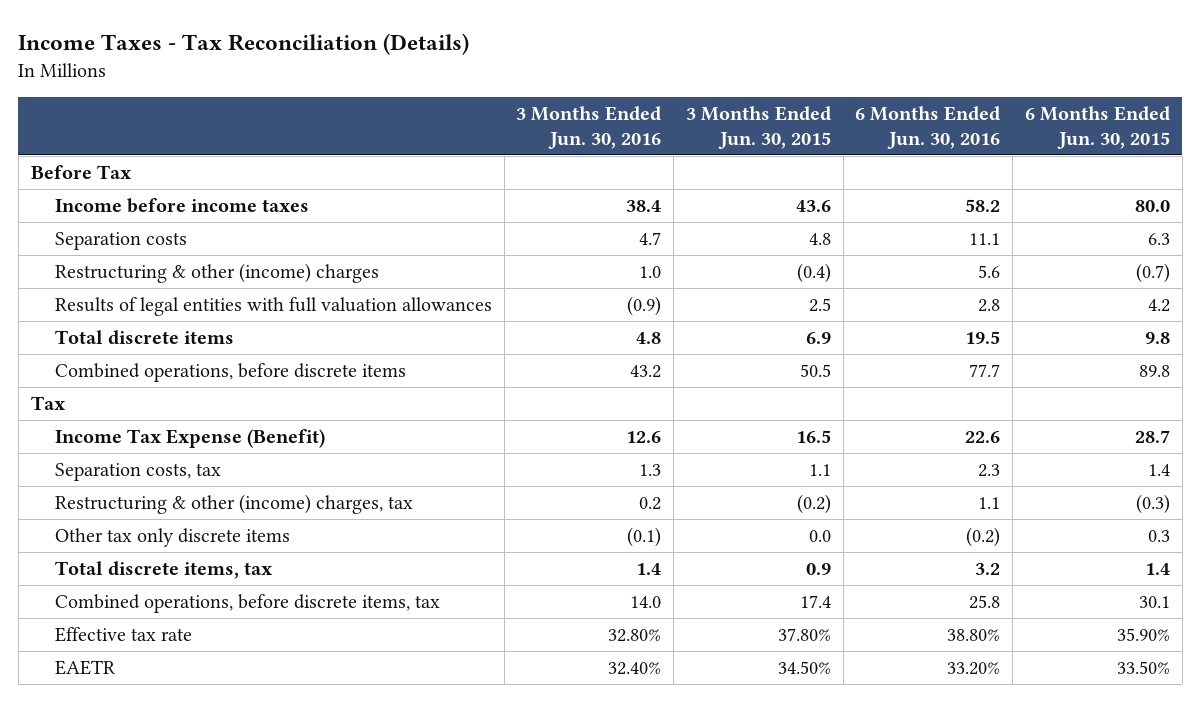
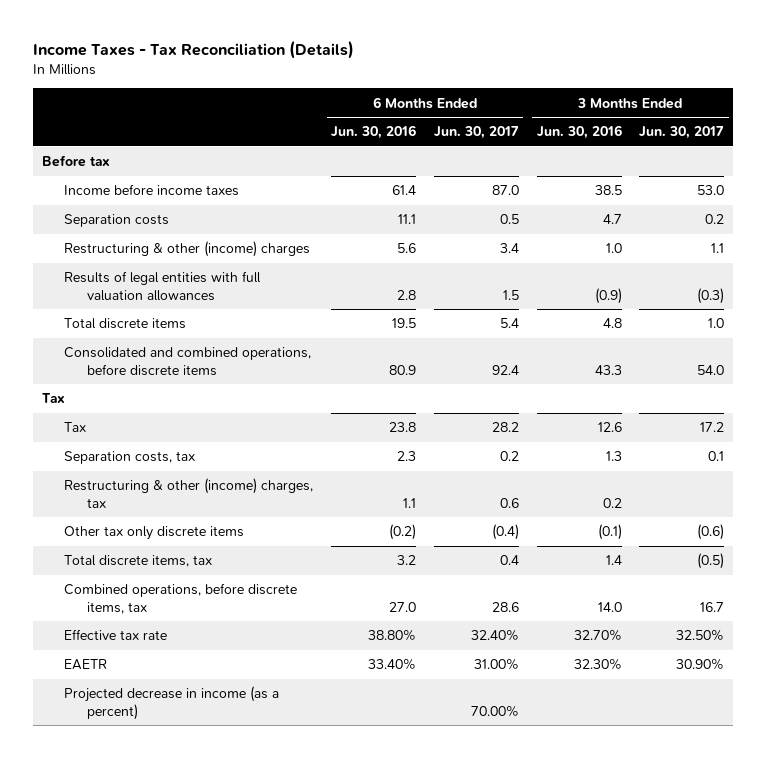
- | 3 Months Ended Jun. 30, 2016 | 3 Months Ended Jun. 30, 2015 | 6 Months Ended Jun. 30, 2016 | 6 Months Ended Jun. 30, 2015
+ | 6 Months Ended Jun. 30, 2016 | 6 Months Ended Jun. 30, 2017 | 3 Months Ended Jun. 30, 2016 | 3 Months Ended Jun. 30, 2017
- Before Tax
- Income before income taxes | 38.4 | 43.6 | 58.2 | 80.0
+ Before tax
+ Income before income taxes | 61.4 | 87.0 | 38.5 | 53.0
- Combined operations, before discrete items | 43.2 | 50.5 | 77.7 | 89.8
+ Consolidated and combined operations, before discrete items | 80.9 | 92.4 | 43.3 | 54.0
- Income Tax Expense (Benefit) | 12.6 | 16.5 | 22.6 | 28.7
+ Tax | 23.8 | 28.2 | 12.6 | 17.2
- Combined operations, before discrete items, tax | 14.0 | 17.4 | 25.8 | 30.1
- Effective tax rate | 32.80% | 37.80% | 38.80% | 35.90%
- EAETR | 32.40% | 34.50% | 33.20% | 33.50%
+ Combined operations, before discrete items, tax | 27.0 | 28.6 | 14.0 | 16.7
+ Effective tax rate | 38.80% | 32.40% | 32.70% | 32.50%
+ EAETR | 33.40% | 31.00% | 32.30% | 30.90%
+ Projected decrease in income (as a percent) | | 70.00% | |

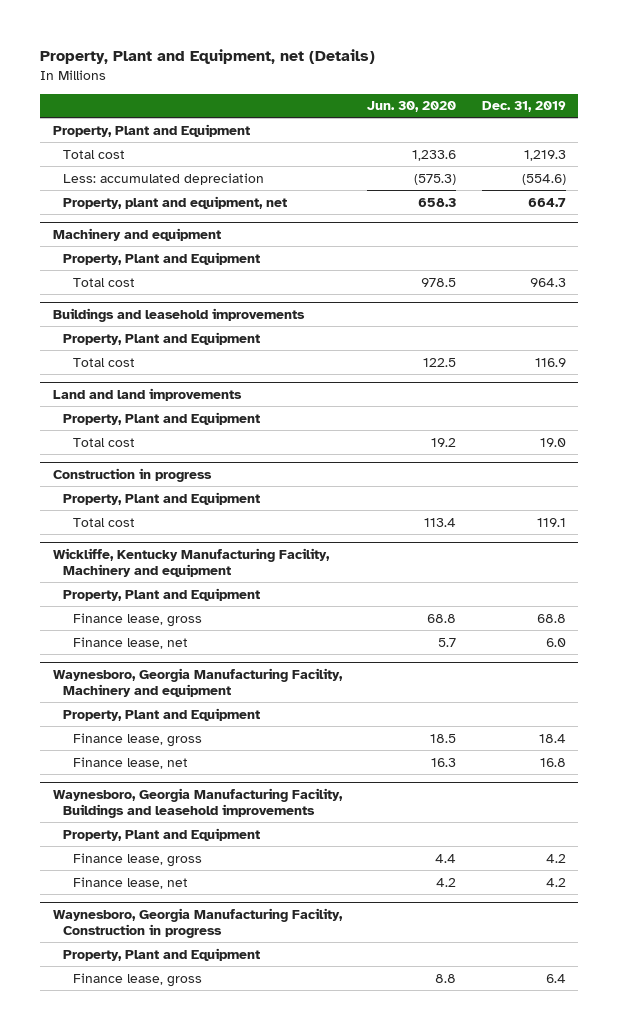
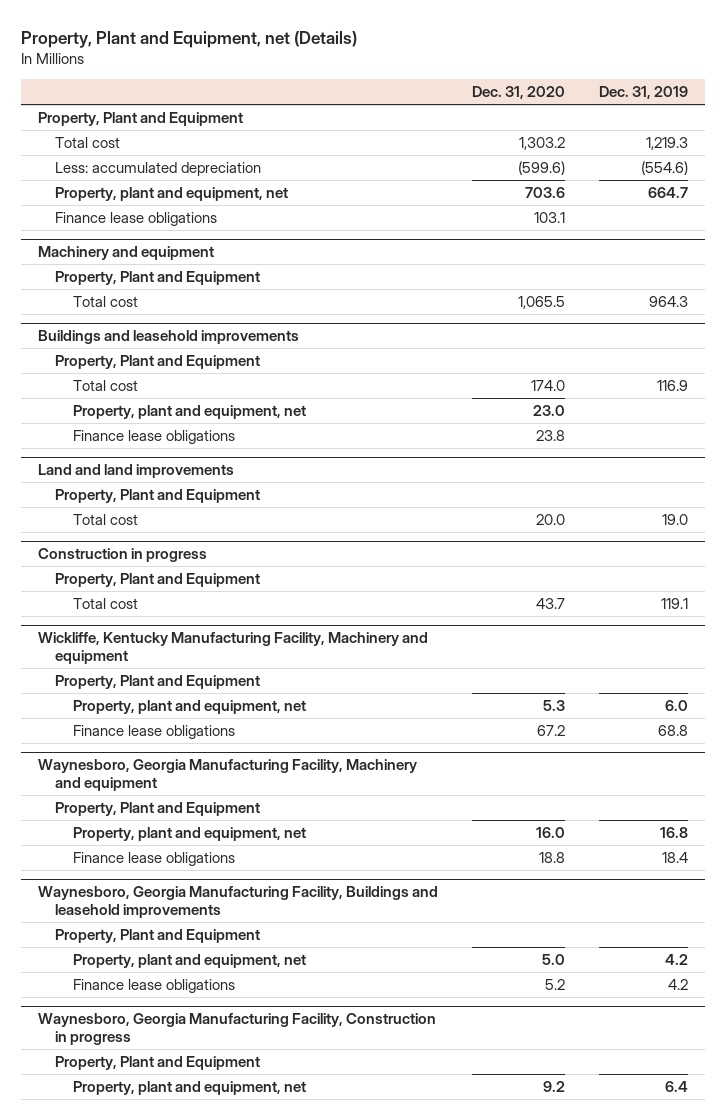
- | Jun. 30, 2020 | Dec. 31, 2019
+ | Dec. 31, 2020 | Dec. 31, 2019
+ Finance lease obligations | 103.1 |
@ Buildings and leasehold improvements
+ Property, plant and equipment, net | 23.0 |
+ Finance lease obligations | 23.8 |
@ Wickliffe, Kentucky Manufacturing Facility, Machinery and equipment
- Finance lease, gross | 68.8 | 68.8
- Finance lease, net | 5.7 | 6.0
+ Property, plant and equipment, net | 5.3 | 6.0
+ Finance lease obligations | 67.2 | 68.8
@ Waynesboro, Georgia Manufacturing Facility, Machinery and equipment
- Finance lease, gross | 18.5 | 18.4
- Finance lease, net | 16.3 | 16.8
+ Property, plant and equipment, net | 16.0 | 16.8
+ Finance lease obligations | 18.8 | 18.4
@ Waynesboro, Georgia Manufacturing Facility, Buildings and leasehold improvements
- Finance lease, gross | 4.4 | 4.2
- Finance lease, net | 4.2 | 4.2
+ Property, plant and equipment, net | 5.0 | 4.2
+ Finance lease obligations | 5.2 | 4.2
@ Waynesboro, Georgia Manufacturing Facility, Construction in progress
- Finance lease, gross | 8.8 | 6.4
+ Property, plant and equipment, net | 9.2 | 6.4

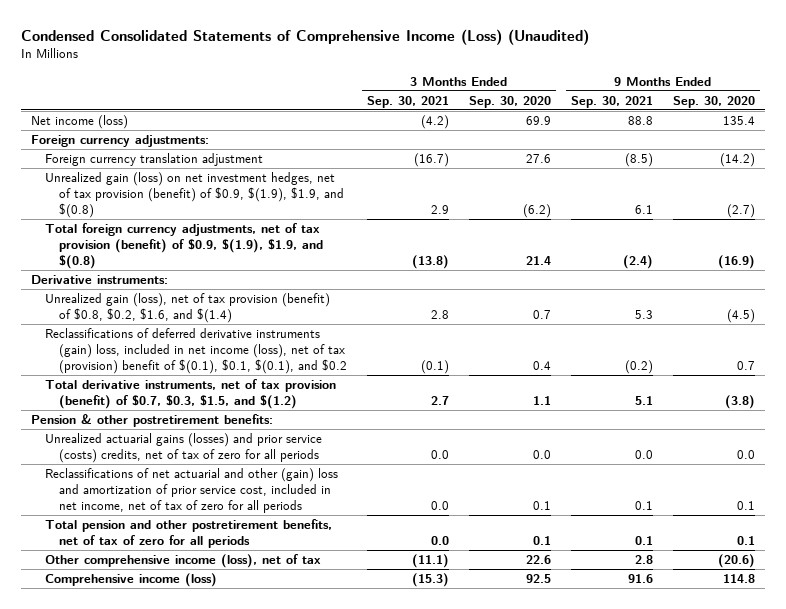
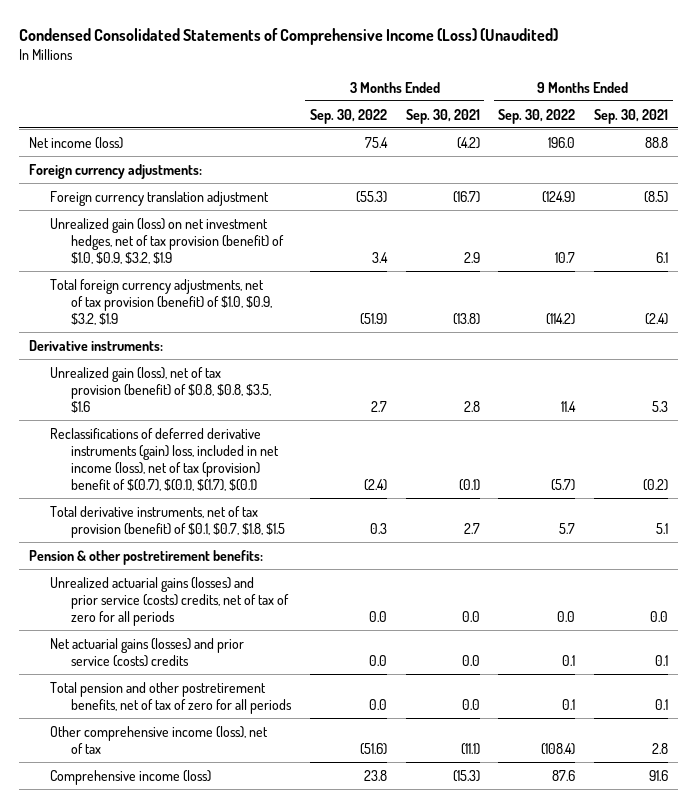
- | 3 Months Ended Sep. 30, 2021 | 3 Months Ended Sep. 30, 2020 | 9 Months Ended Sep. 30, 2021 | 9 Months Ended Sep. 30, 2020
+ | 3 Months Ended Sep. 30, 2022 | 3 Months Ended Sep. 30, 2021 | 9 Months Ended Sep. 30, 2022 | 9 Months Ended Sep. 30, 2021
- Unrealized gain (loss) on net investment hedges, net of tax provision (benefit) of $0.9, $(1.9), $1.9, and $(0.8) | 2.9 | (6.2) | 6.1 | (2.7)
- Total foreign currency adjustments, net of tax provision (benefit) of $0.9, $(1.9), $1.9, and $(0.8) | (13.8) | 21.4 | (2.4) | (16.9)
+ Unrealized gain (loss) on net investment hedges, net of tax provision (benefit) of $1.0, $0.9, $3.2, $1.9 | 3.4 | 2.9 | 10.7 | 6.1
+ Total foreign currency adjustments, net of tax provision (benefit) of $1.0, $0.9, $3.2, $1.9 | (51.9) | (13.8) | (114.2) | (2.4)
- Unrealized gain (loss), net of tax provision (benefit) of $0.8, $0.2, $1.6, and $(1.4) | 2.8 | 0.7 | 5.3 | (4.5)
- Reclassifications of deferred derivative instruments (gain) loss, included in net income (loss), net of tax (provision) benefit of $(0.1), $0.1, $(0.1), and $0.2 | (0.1) | 0.4 | (0.2) | 0.7
- Total derivative instruments, net of tax provision (benefit) of $0.7, $0.3, $1.5, and $(1.2) | 2.7 | 1.1 | 5.1 | (3.8)
+ Unrealized gain (loss), net of tax provision (benefit) of $0.8, $0.8, $3.5, $1.6 | 2.7 | 2.8 | 11.4 | 5.3
+ Reclassifications of deferred derivative instruments (gain) loss, included in net income (loss), net of tax (provision) benefit of $(0.7), $(0.1), $(1.7), $(0.1) | (2.4) | (0.1) | (5.7) | (0.2)
+ Total derivative instruments, net of tax provision (benefit) of $0.1, $0.7, $1.8, $1.5 | 0.3 | 2.7 | 5.7 | 5.1
- Reclassifications of net actuarial and other (gain) loss and amortization of prior service cost, included in net income, net of tax of zero for all periods | 0.0 | 0.1 | 0.1 | 0.1
+ Net actuarial gains (losses) and prior service (costs) credits | 0.0 | 0.0 | 0.1 | 0.1

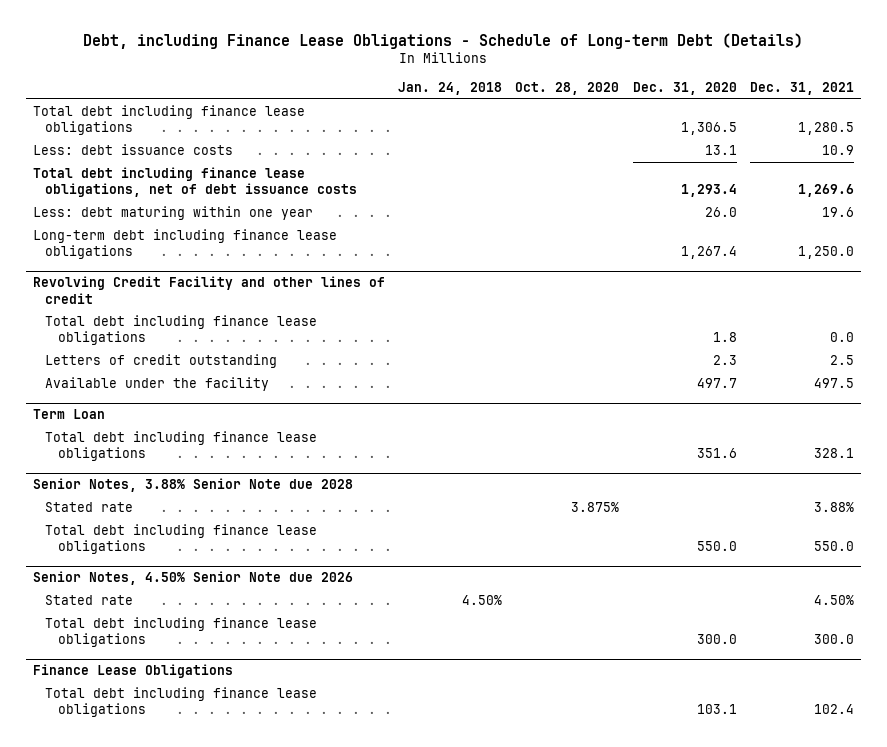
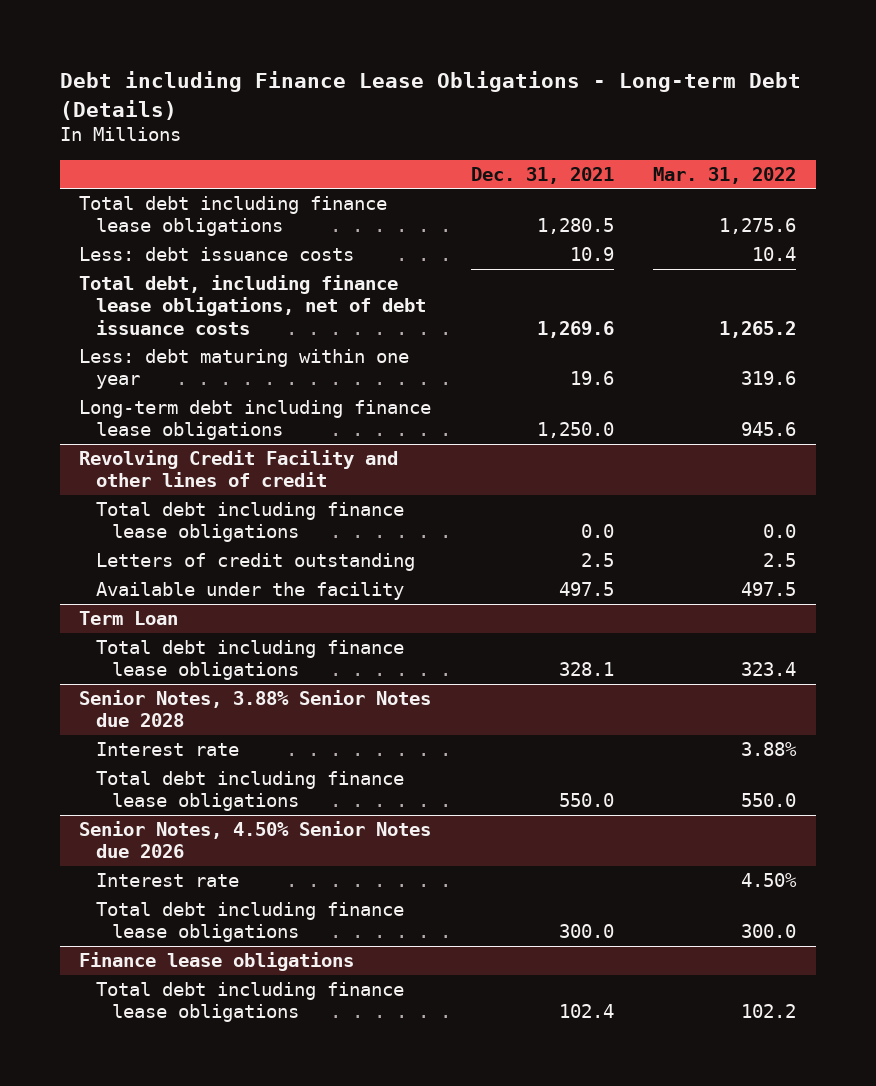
- Debt, including Finance Lease Obligations - Schedule of Long-term Debt (Details)
+ Debt including Finance Lease Obligations - Long-term Debt (Details)
- | Jan. 24, 2018 | Oct. 28, 2020 | Dec. 31, 2020 | Dec. 31, 2021
+ | Dec. 31, 2021 | Mar. 31, 2022
- Total debt including finance lease obligations, net of debt issuance costs | | | 1,293.4 | 1,269.6
+ Total debt, including finance lease obligations, net of debt issuance costs | 1,269.6 | 1,265.2
- Senior Notes, 3.88% Senior Note due 2028
- Stated rate | | 3.875% | | 3.88%
+ Senior Notes, 3.88% Senior Notes due 2028
+ Interest rate | | 3.88%
- Senior Notes, 4.50% Senior Note due 2026
- Stated rate | 4.50% | | | 4.50%
+ Senior Notes, 4.50% Senior Notes due 2026
+ Interest rate | | 4.50%
- Finance Lease Obligations
+ Finance lease obligations

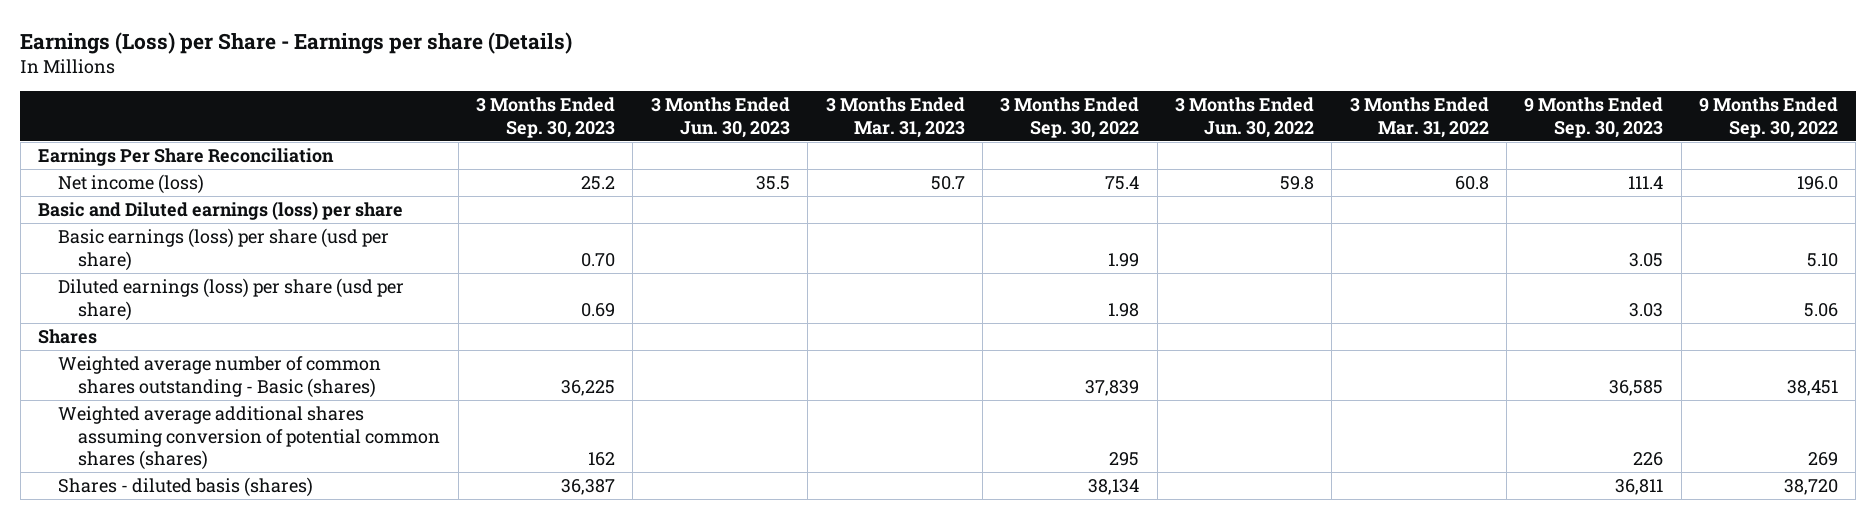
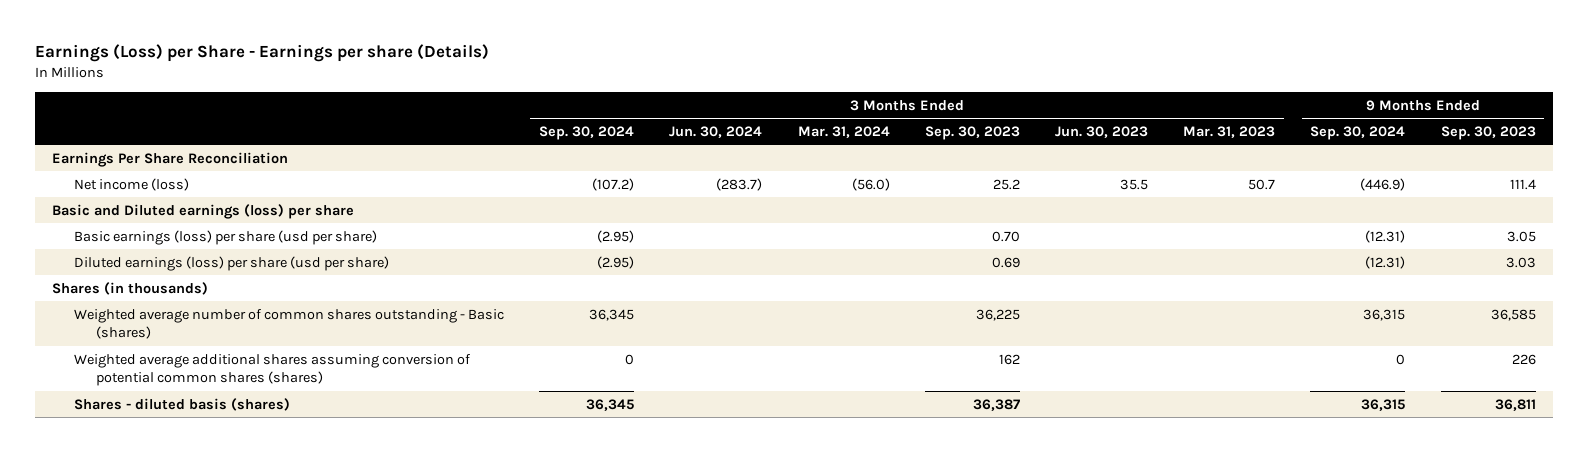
- | 3 Months Ended Sep. 30, 2023 | 3 Months Ended Jun. 30, 2023 | 3 Months Ended Mar. 31, 2023 | 3 Months Ended Sep. 30, 2022 | 3 Months Ended Jun. 30, 2022 | 3 Months Ended Mar. 31, 2022 | 9 Months Ended Sep. 30, 2023 | 9 Months Ended Sep. 30, 2022
+ | 3 Months Ended Sep. 30, 2024 | 3 Months Ended Jun. 30, 2024 | 3 Months Ended Mar. 31, 2024 | 3 Months Ended Sep. 30, 2023 | 3 Months Ended Jun. 30, 2023 | 3 Months Ended Mar. 31, 2023 | 9 Months Ended Sep. 30, 2024 | 9 Months Ended Sep. 30, 2023
- Shares
+ Shares (in thousands)

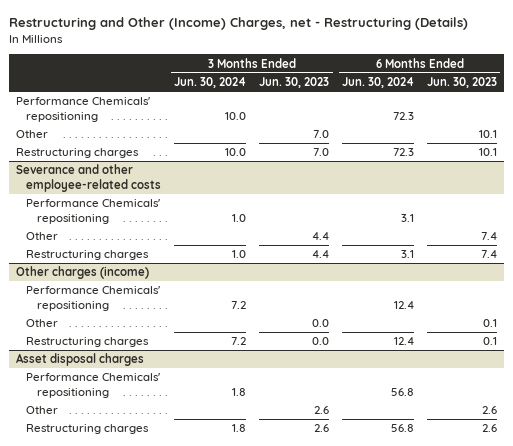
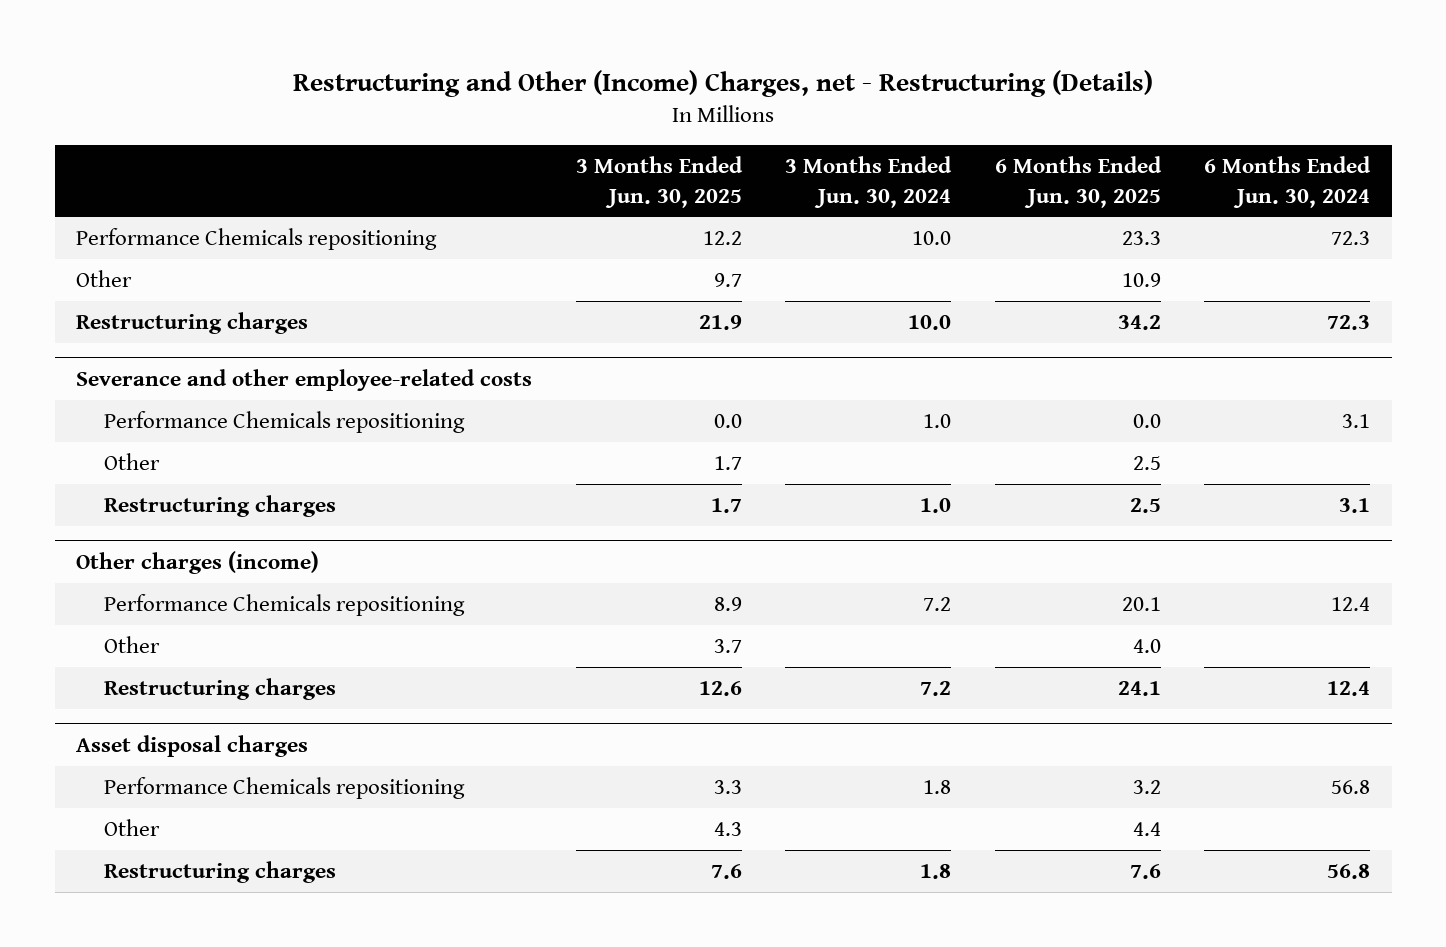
- | 3 Months Ended Jun. 30, 2024 | 3 Months Ended Jun. 30, 2023 | 6 Months Ended Jun. 30, 2024 | 6 Months Ended Jun. 30, 2023
+ | 3 Months Ended Jun. 30, 2025 | 3 Months Ended Jun. 30, 2024 | 6 Months Ended Jun. 30, 2025 | 6 Months Ended Jun. 30, 2024
- Performance Chemicals' repositioning | 10.0 | | 72.3 |
+ Performance Chemicals repositioning | 12.2 | 10.0 | 23.3 | 72.3
@ Severance and other employee-related costs
- Performance Chemicals' repositioning | 1.0 | | 3.1 |
+ Performance Chemicals repositioning | 0.0 | 1.0 | 0.0 | 3.1
@ Other charges (income)
- Performance Chemicals' repositioning | 7.2 | | 12.4 |
+ Performance Chemicals repositioning | 8.9 | 7.2 | 20.1 | 12.4
@ Asset disposal charges
- Performance Chemicals' repositioning | 1.8 | | 56.8 |
+ Performance Chemicals repositioning | 3.3 | 1.8 | 3.2 | 56.8

